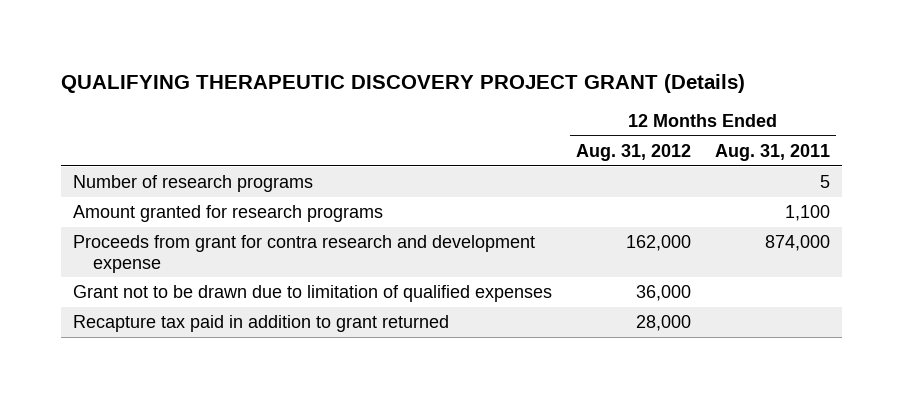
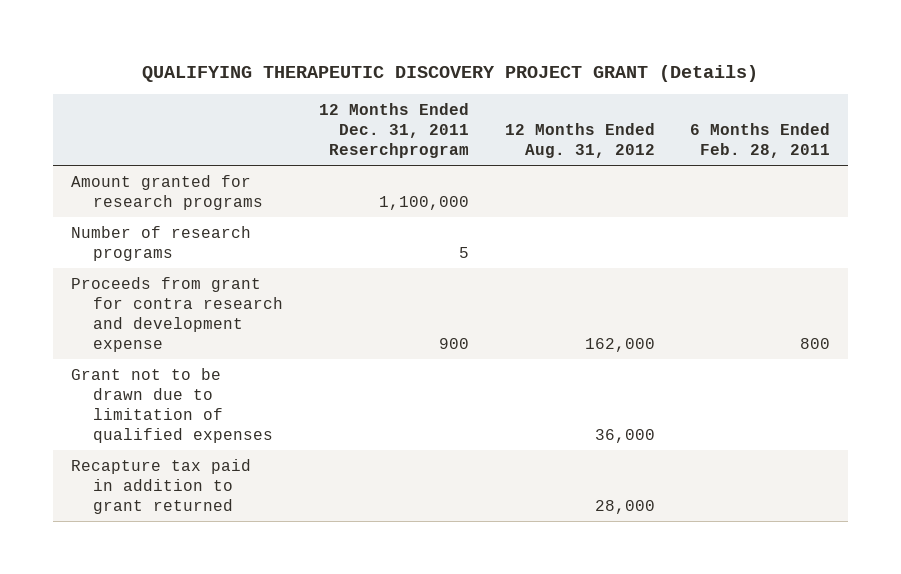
- | 12 Months Ended Aug. 31, 2012 | 12 Months Ended Aug. 31, 2011
+ | 12 Months Ended Dec. 31, 2011 Reserchprogram | 12 Months Ended Aug. 31, 2012 | 6 Months Ended Feb. 28, 2011
moved down: Number of research programs | 5 | |

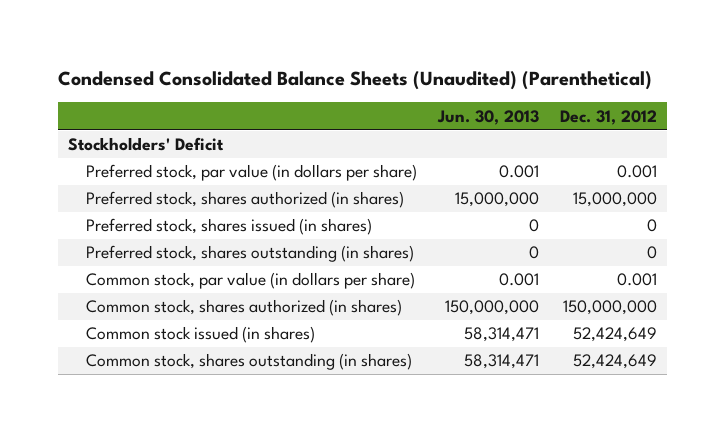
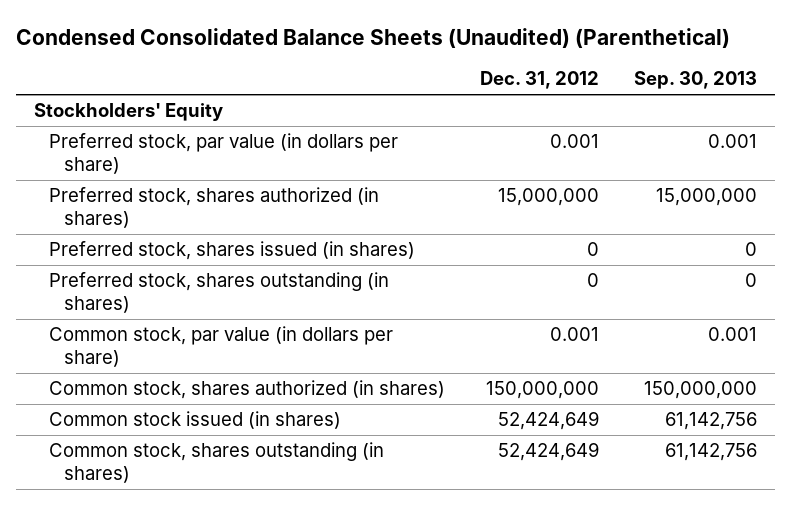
- | Jun. 30, 2013 | Dec. 31, 2012
+ | Dec. 31, 2012 | Sep. 30, 2013
- Stockholders' Deficit
+ Stockholders' Equity

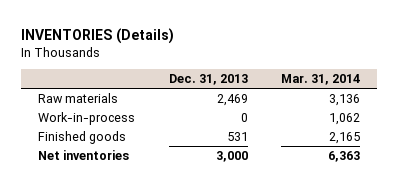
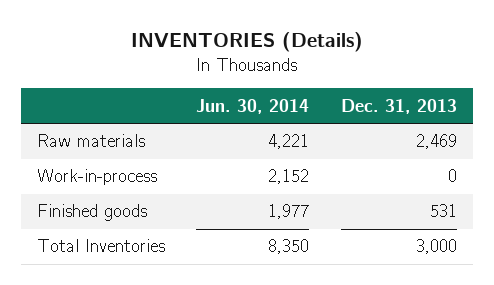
- | Dec. 31, 2013 | Mar. 31, 2014
+ | Jun. 30, 2014 | Dec. 31, 2013
- Net inventories | 3,000 | 6,363
+ Total Inventories | 8,350 | 3,000

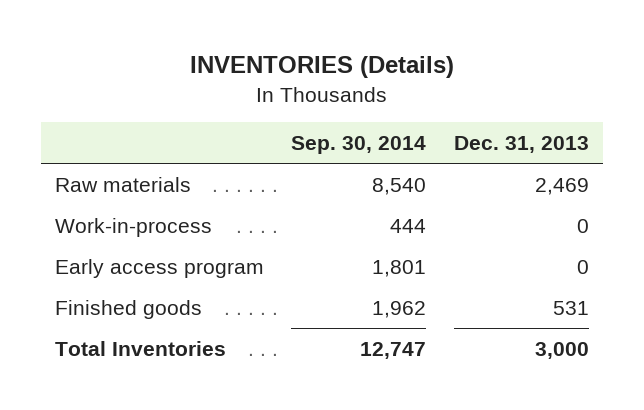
- | Jun. 30, 2014 | Dec. 31, 2013
+ | Sep. 30, 2014 | Dec. 31, 2013
+ Early access program | 1,801 | 0

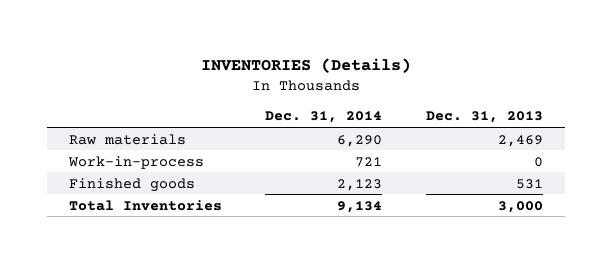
- | Sep. 30, 2014 | Dec. 31, 2013
+ | Dec. 31, 2014 | Dec. 31, 2013
- Early access program | 1,801 | 0

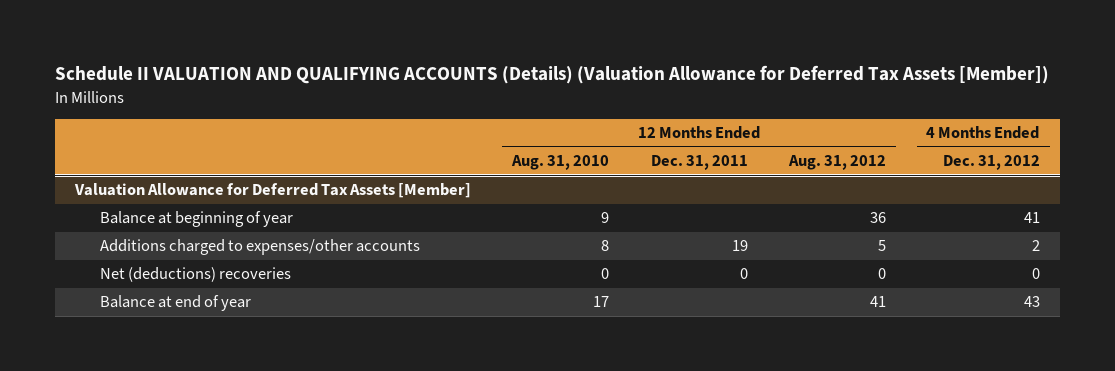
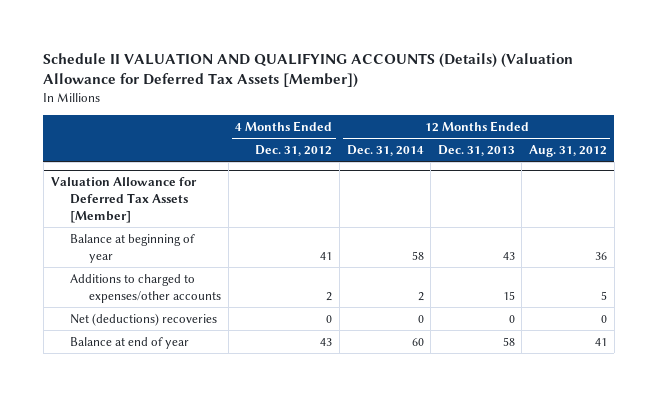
- | 12 Months Ended Aug. 31, 2010 | 12 Months Ended Dec. 31, 2011 | 12 Months Ended Aug. 31, 2012 | 4 Months Ended Dec. 31, 2012
+ | 4 Months Ended Dec. 31, 2012 | 12 Months Ended Dec. 31, 2014 | 12 Months Ended Dec. 31, 2013 | 12 Months Ended Aug. 31, 2012
@ Valuation Allowance for Deferred Tax Assets [Member]
- Additions charged to expenses/other accounts | 8 | 19 | 5 | 2
+ Additions to charged to expenses/other accounts | 2 | 2 | 15 | 5

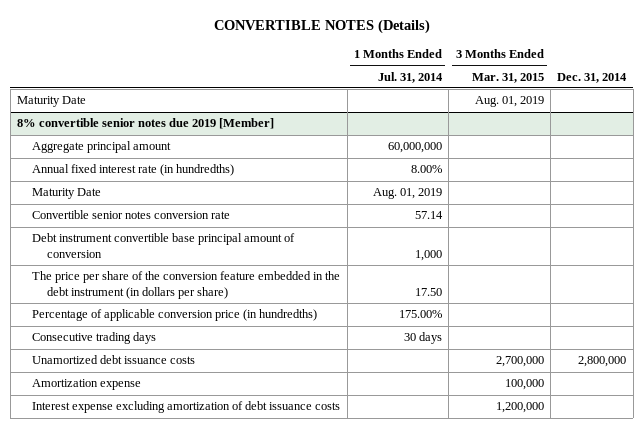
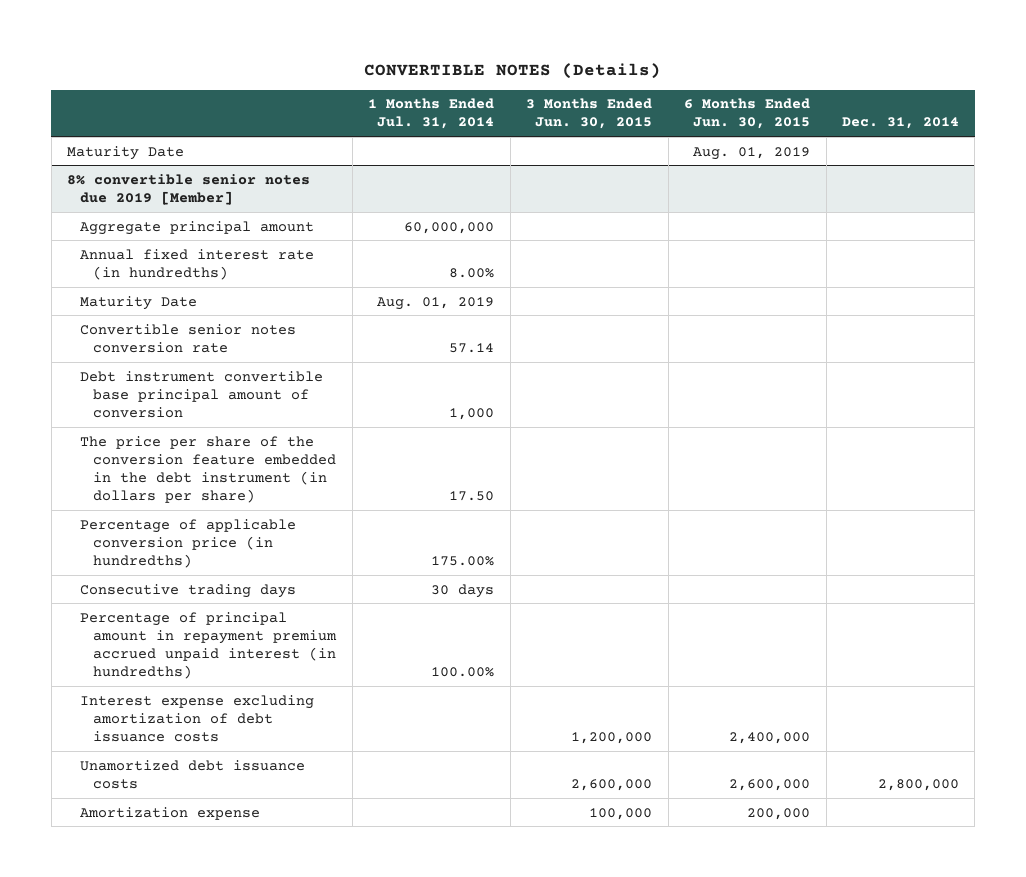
- | 1 Months Ended Jul. 31, 2014 | 3 Months Ended Mar. 31, 2015 | Dec. 31, 2014
+ | 1 Months Ended Jul. 31, 2014 | 3 Months Ended Jun. 30, 2015 | 6 Months Ended Jun. 30, 2015 | Dec. 31, 2014
@ 8% convertible senior notes due 2019 [Member]
+ Percentage of principal amount in repayment premium accrued unpaid interest (in hundredths) | 100.00% | | |
moved up: Interest expense excluding amortization of debt issuance costs | | 1,200,000 | 2,400,000 |

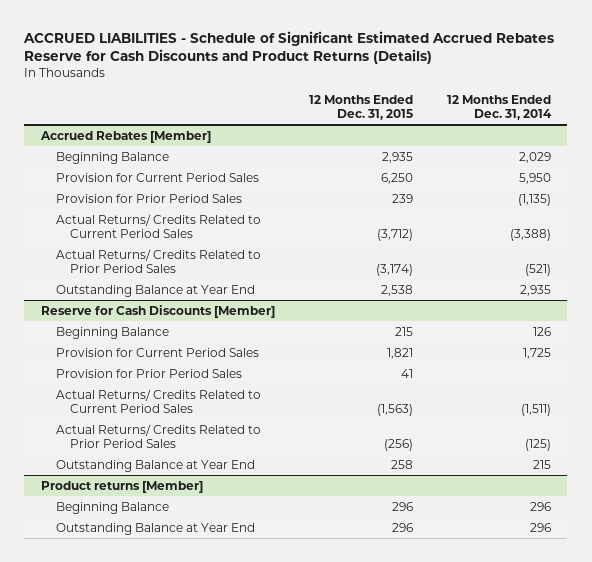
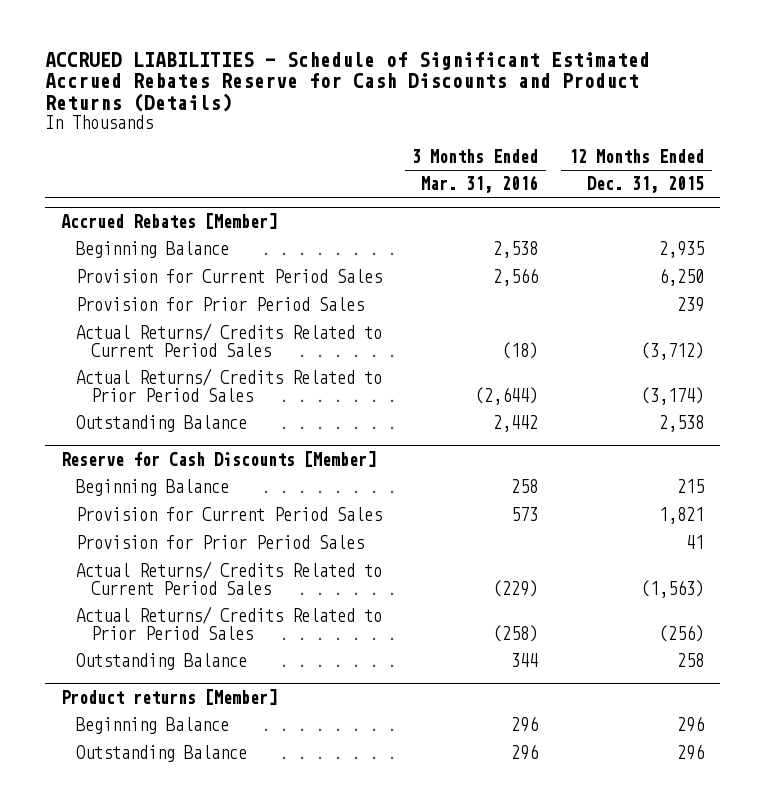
- | 12 Months Ended Dec. 31, 2015 | 12 Months Ended Dec. 31, 2014
+ | 3 Months Ended Mar. 31, 2016 | 12 Months Ended Dec. 31, 2015
@ Accrued Rebates [Member]
- Outstanding Balance at Year End | 2,538 | 2,935
+ Outstanding Balance | 2,442 | 2,538
@ Reserve for Cash Discounts [Member]
- Outstanding Balance at Year End | 258 | 215
+ Outstanding Balance | 344 | 258
@ Product returns [Member]
- Outstanding Balance at Year End | 296 | 296
+ Outstanding Balance | 296 | 296

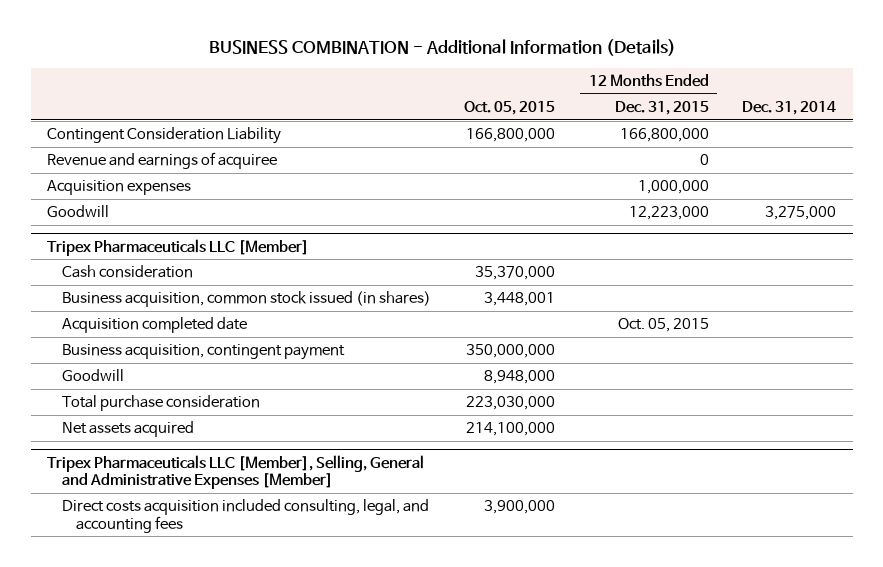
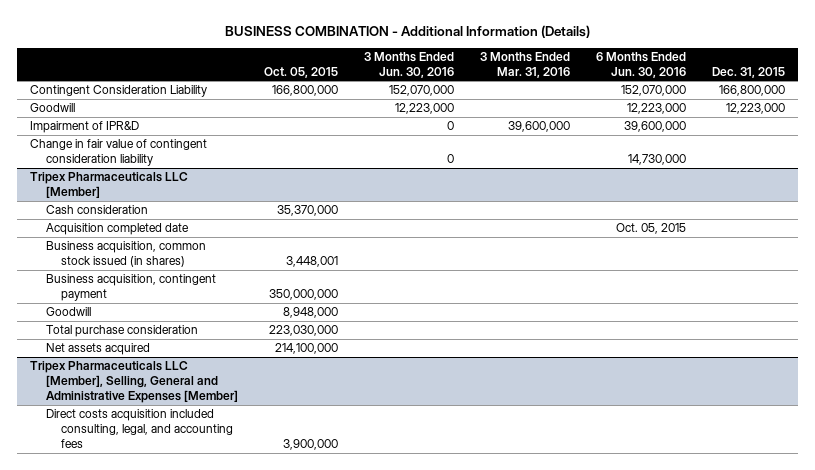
- | Oct. 05, 2015 | 12 Months Ended Dec. 31, 2015 | Dec. 31, 2014
+ | Oct. 05, 2015 | 3 Months Ended Jun. 30, 2016 | 3 Months Ended Mar. 31, 2016 | 6 Months Ended Jun. 30, 2016 | Dec. 31, 2015
- Revenue and earnings of acquiree | | 0 |
- Acquisition expenses | | 1,000,000 |
+ Impairment of IPR&D | | 0 | 39,600,000 | 39,600,000 |
+ Change in fair value of contingent consideration liability | | 0 | | 14,730,000 |
@ Tripex Pharmaceuticals LLC [Member]
moved down: Business acquisition, common stock issued (in shares) | 3,448,001 | | | |

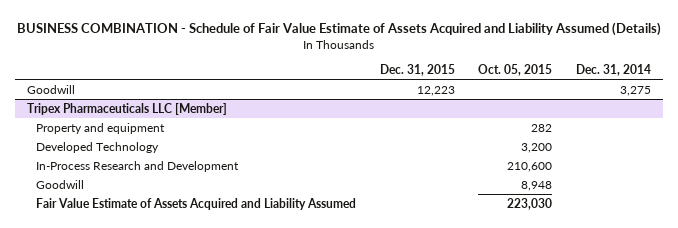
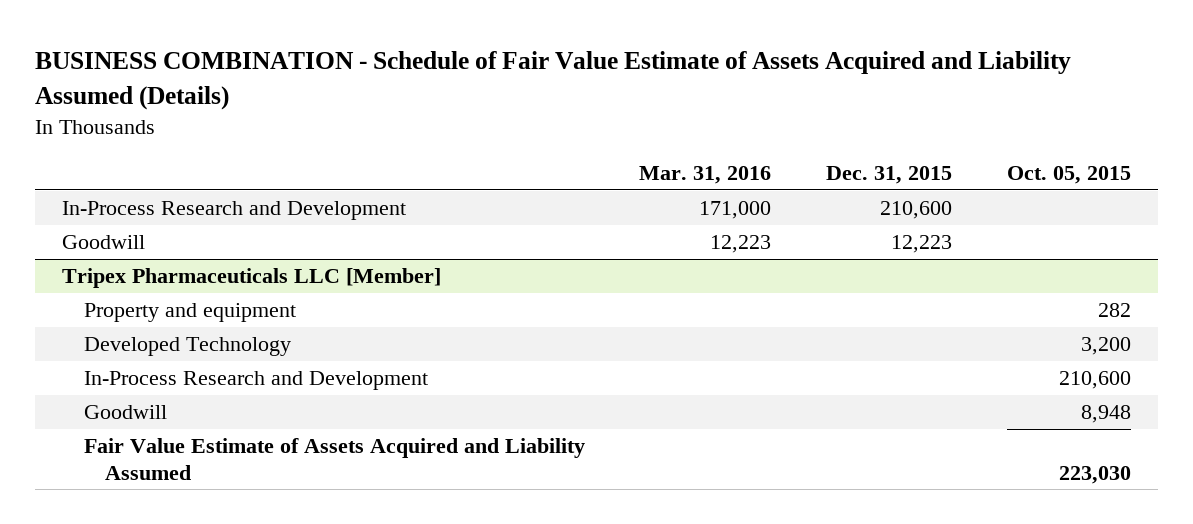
- | Dec. 31, 2015 | Oct. 05, 2015 | Dec. 31, 2014
+ | Mar. 31, 2016 | Dec. 31, 2015 | Oct. 05, 2015
+ In-Process Research and Development | 171,000 | 210,600 |

